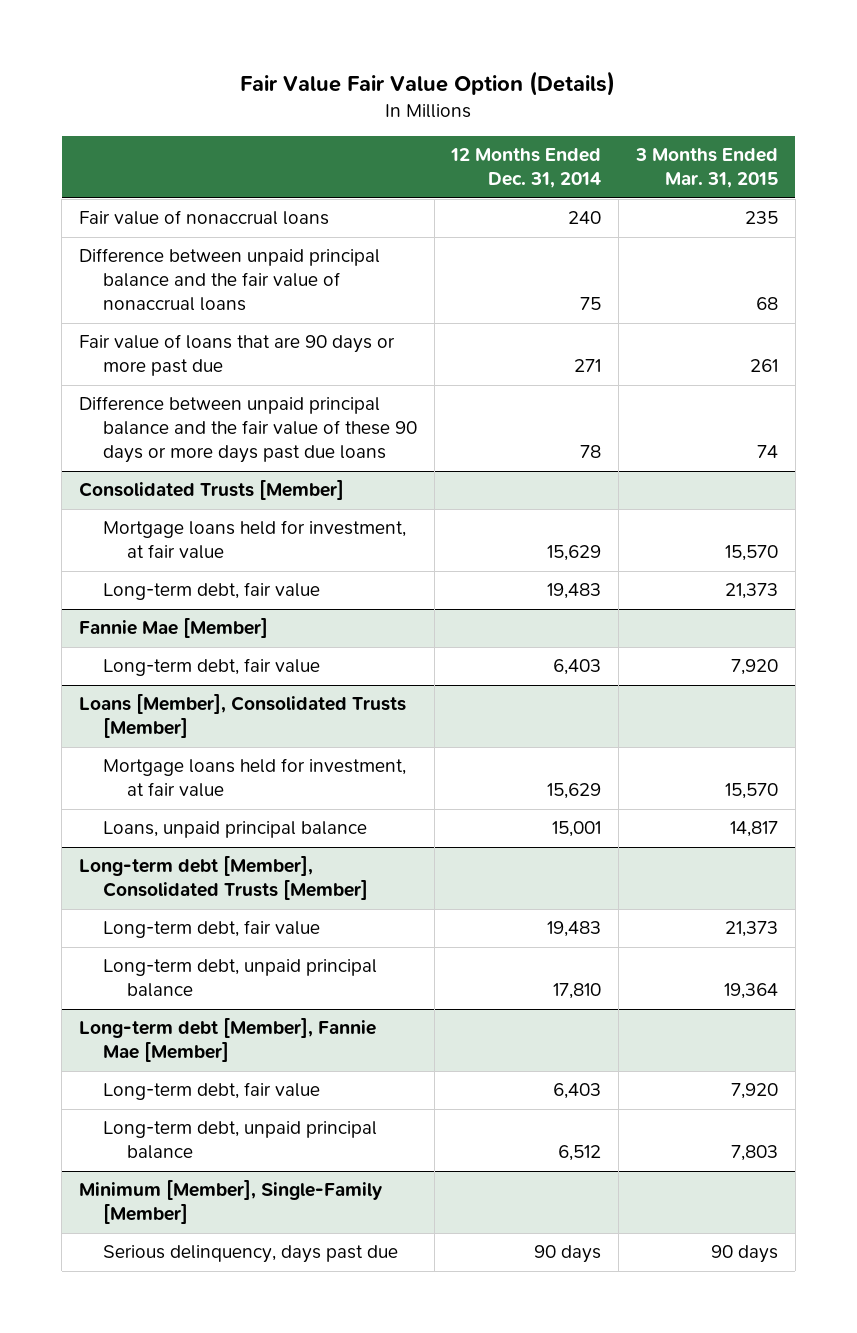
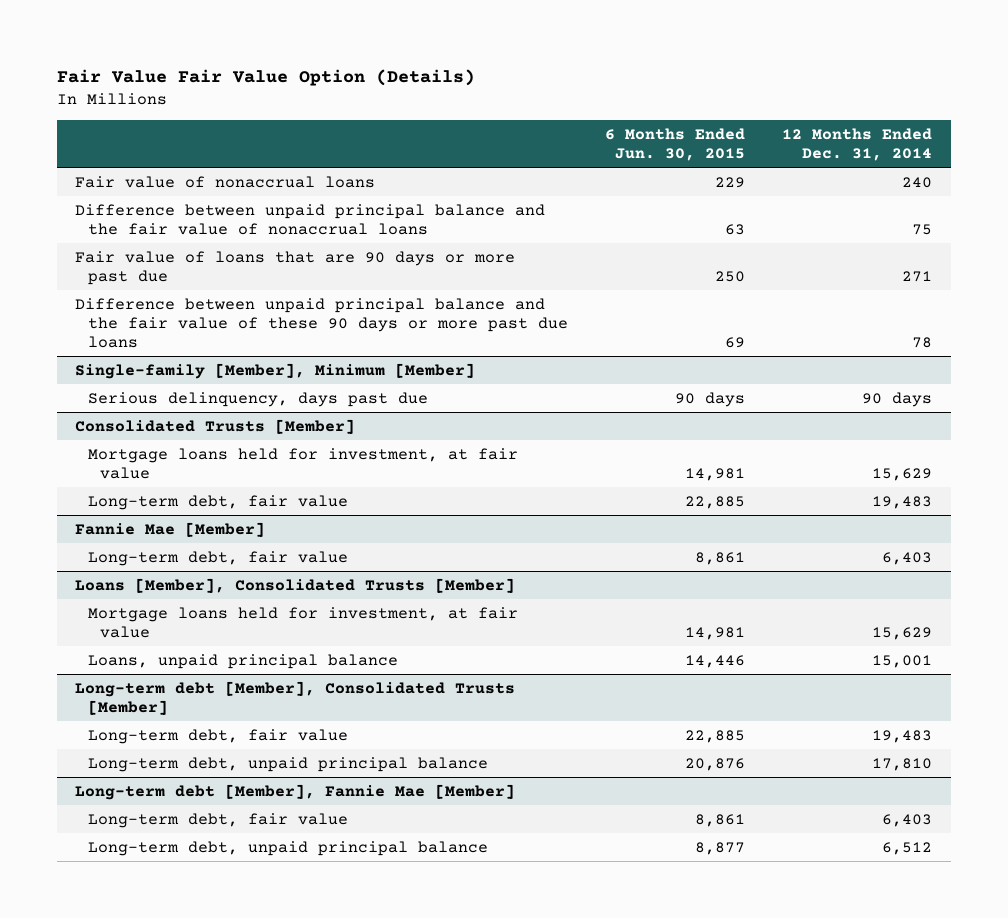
- | 12 Months Ended Dec. 31, 2014 | 3 Months Ended Mar. 31, 2015
+ | 6 Months Ended Jun. 30, 2015 | 12 Months Ended Dec. 31, 2014
- Difference between unpaid principal balance and the fair value of these 90 days or more days past due loans | 78 | 74
+ Difference between unpaid principal balance and the fair value of these 90 days or more past due loans | 69 | 78
+ Single-family [Member], Minimum [Member]
+ Serious delinquency, days past due | 90 days | 90 days
- Minimum [Member], Single-Family [Member]
- Serious delinquency, days past due | 90 days | 90 days

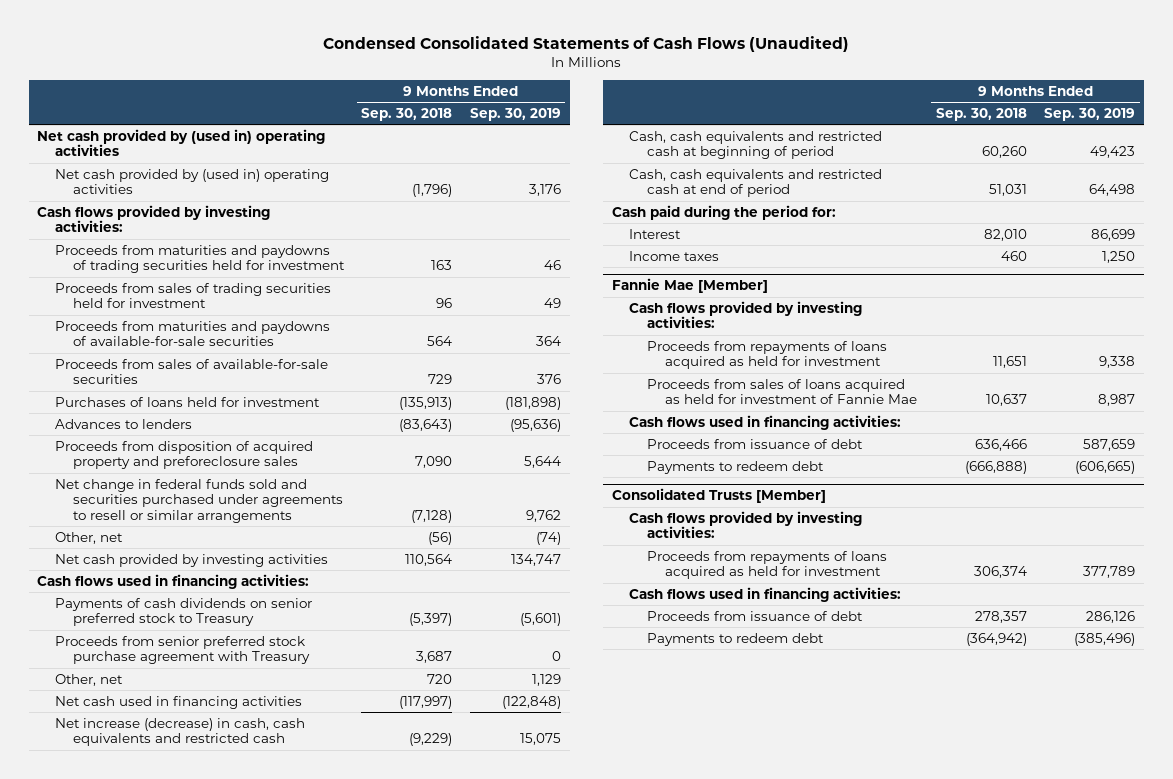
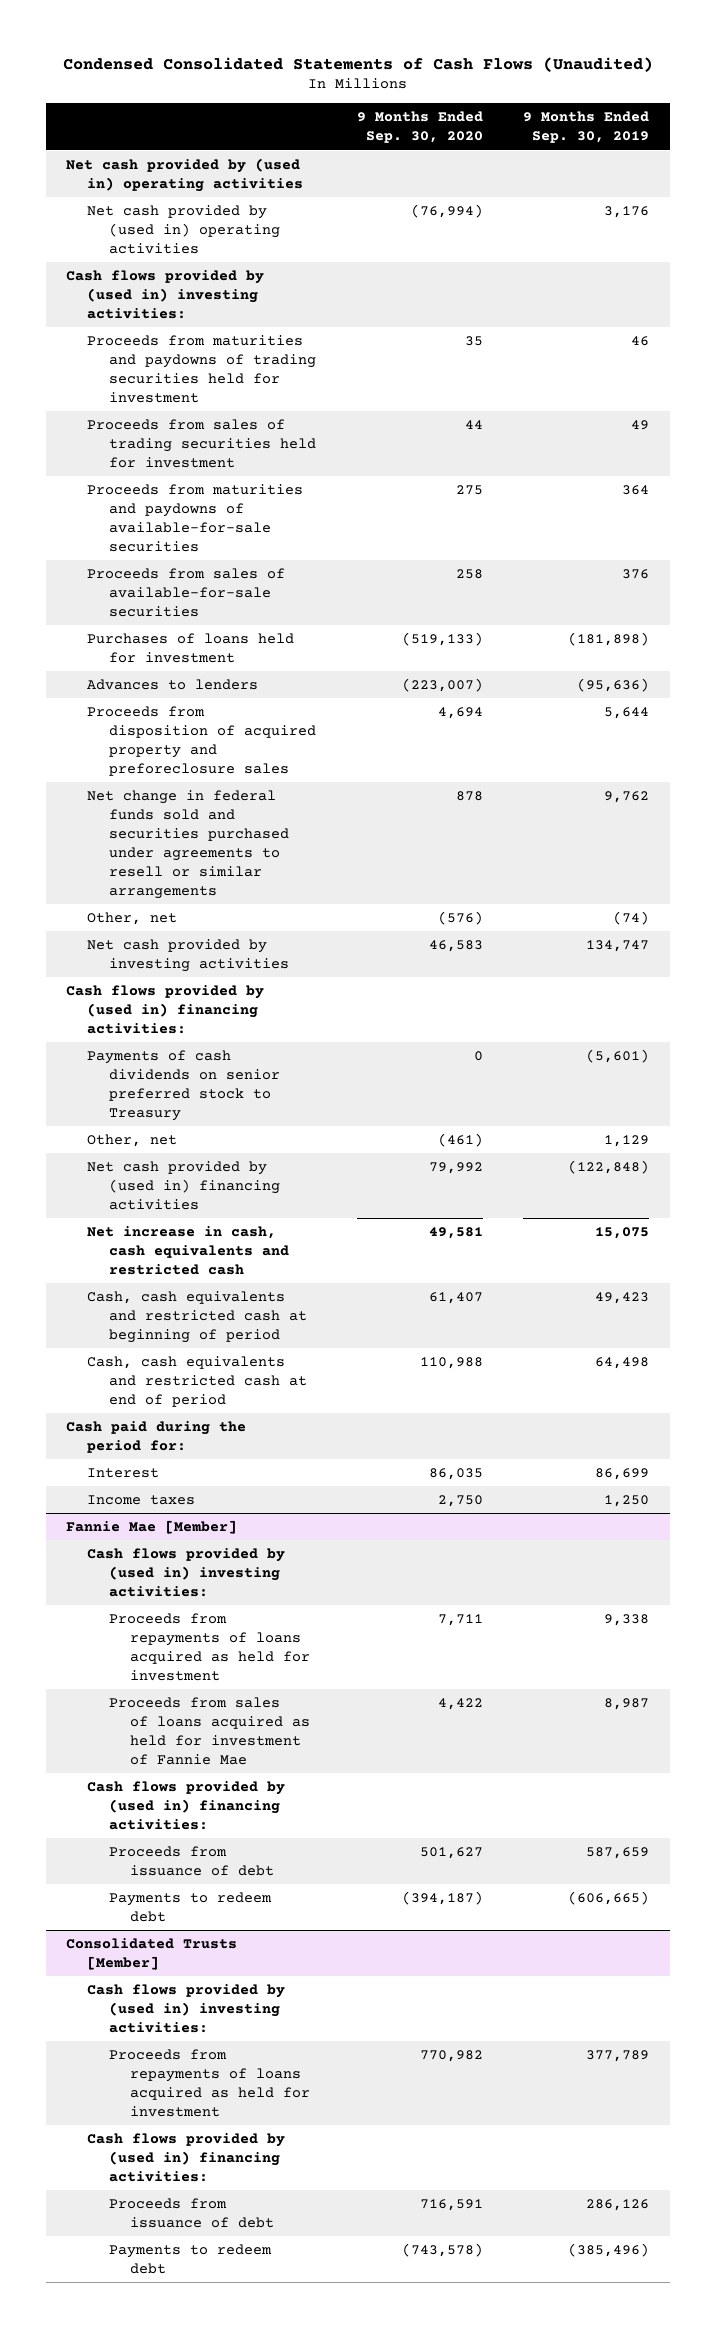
- | 9 Months Ended Sep. 30, 2018 | 9 Months Ended Sep. 30, 2019
+ | 9 Months Ended Sep. 30, 2020 | 9 Months Ended Sep. 30, 2019
- Cash flows provided by investing activities:
+ Cash flows provided by (used in) investing activities:
- Cash flows used in financing activities:
+ Cash flows provided by (used in) financing activities:
- Proceeds from senior preferred stock purchase agreement with Treasury | 3,687 | 0
- Net cash used in financing activities | (117,997) | (122,848)
- Net increase (decrease) in cash, cash equivalents and restricted cash | (9,229) | 15,075
+ Net cash provided by (used in) financing activities | 79,992 | (122,848)
+ Net increase in cash, cash equivalents and restricted cash | 49,581 | 15,075
@ Fannie Mae [Member]
- Cash flows provided by investing activities:
+ Cash flows provided by (used in) investing activities:
- Cash flows used in financing activities:
+ Cash flows provided by (used in) financing activities:
@ Consolidated Trusts [Member]
- Cash flows provided by investing activities:
+ Cash flows provided by (used in) investing activities:
- Cash flows used in financing activities:
+ Cash flows provided by (used in) financing activities:

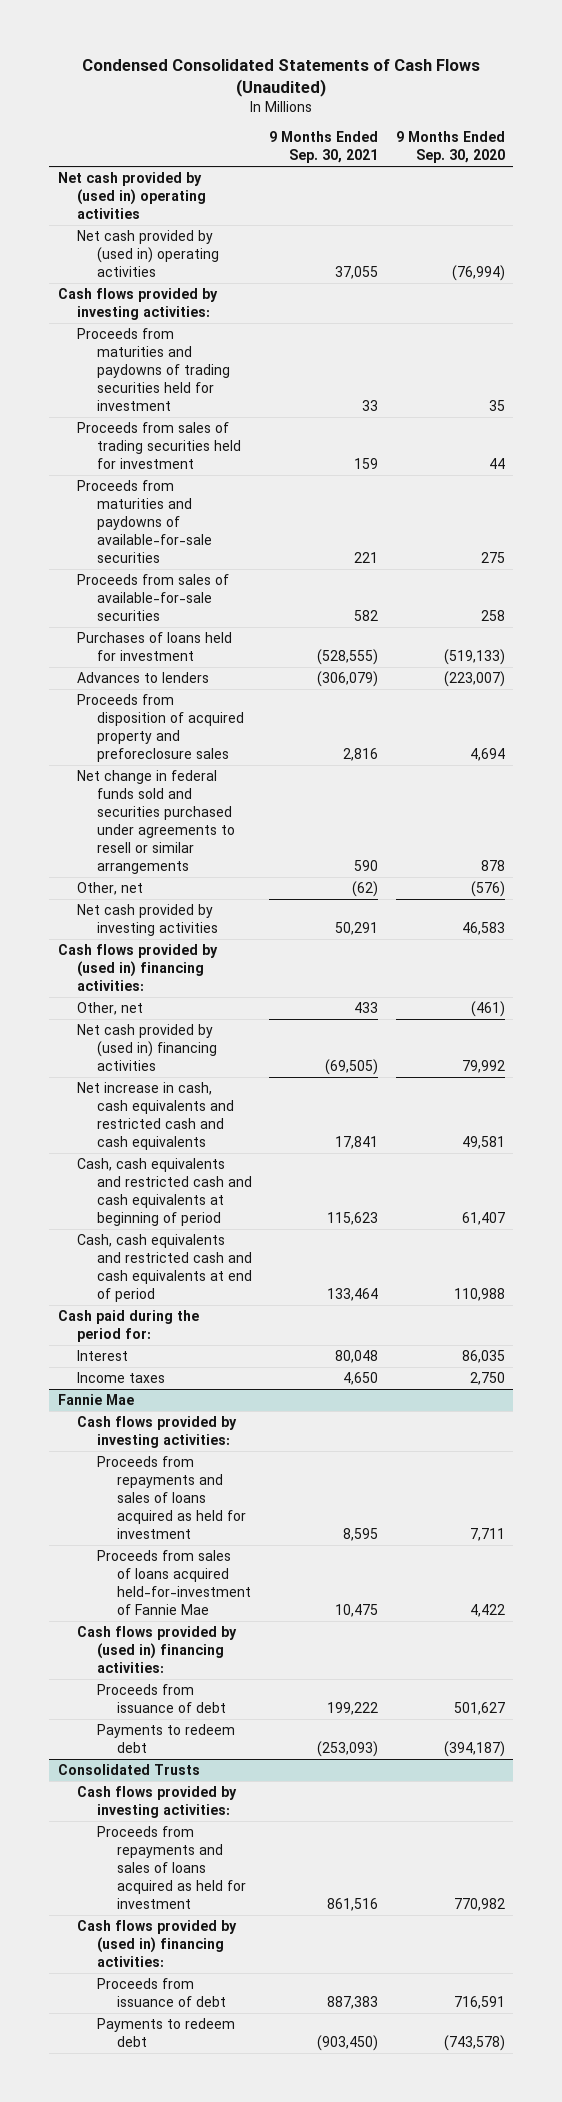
- | 9 Months Ended Sep. 30, 2020 | 9 Months Ended Sep. 30, 2019
+ | 9 Months Ended Sep. 30, 2021 | 9 Months Ended Sep. 30, 2020
- Cash flows provided by (used in) investing activities:
+ Cash flows provided by investing activities:
- Payments of cash dividends on senior preferred stock to Treasury | 0 | (5,601)
- Net increase in cash, cash equivalents and restricted cash | 49,581 | 15,075
- Cash, cash equivalents and restricted cash at beginning of period | 61,407 | 49,423
- Cash, cash equivalents and restricted cash at end of period | 110,988 | 64,498
+ Net increase in cash, cash equivalents and restricted cash and cash equivalents | 17,841 | 49,581
+ Cash, cash equivalents and restricted cash and cash equivalents at beginning of period | 115,623 | 61,407
+ Cash, cash equivalents and restricted cash and cash equivalents at end of period | 133,464 | 110,988
- Fannie Mae [Member]
- Cash flows provided by (used in) investing activities:
- Proceeds from repayments of loans acquired as held for investment | 7,711 | 9,338
- Proceeds from sales of loans acquired as held for investment of Fannie Mae | 4,422 | 8,987
+ Fannie Mae
+ Cash flows provided by investing activities:
+ Proceeds from repayments and sales of loans acquired as held for investment | 8,595 | 7,711
+ Proceeds from sales of loans acquired held-for-investment of Fannie Mae | 10,475 | 4,422
- Consolidated Trusts [Member]
- Cash flows provided by (used in) investing activities:
- Proceeds from repayments of loans acquired as held for investment | 770,982 | 377,789
+ Consolidated Trusts
+ Cash flows provided by investing activities:
+ Proceeds from repayments and sales of loans acquired as held for investment | 861,516 | 770,982

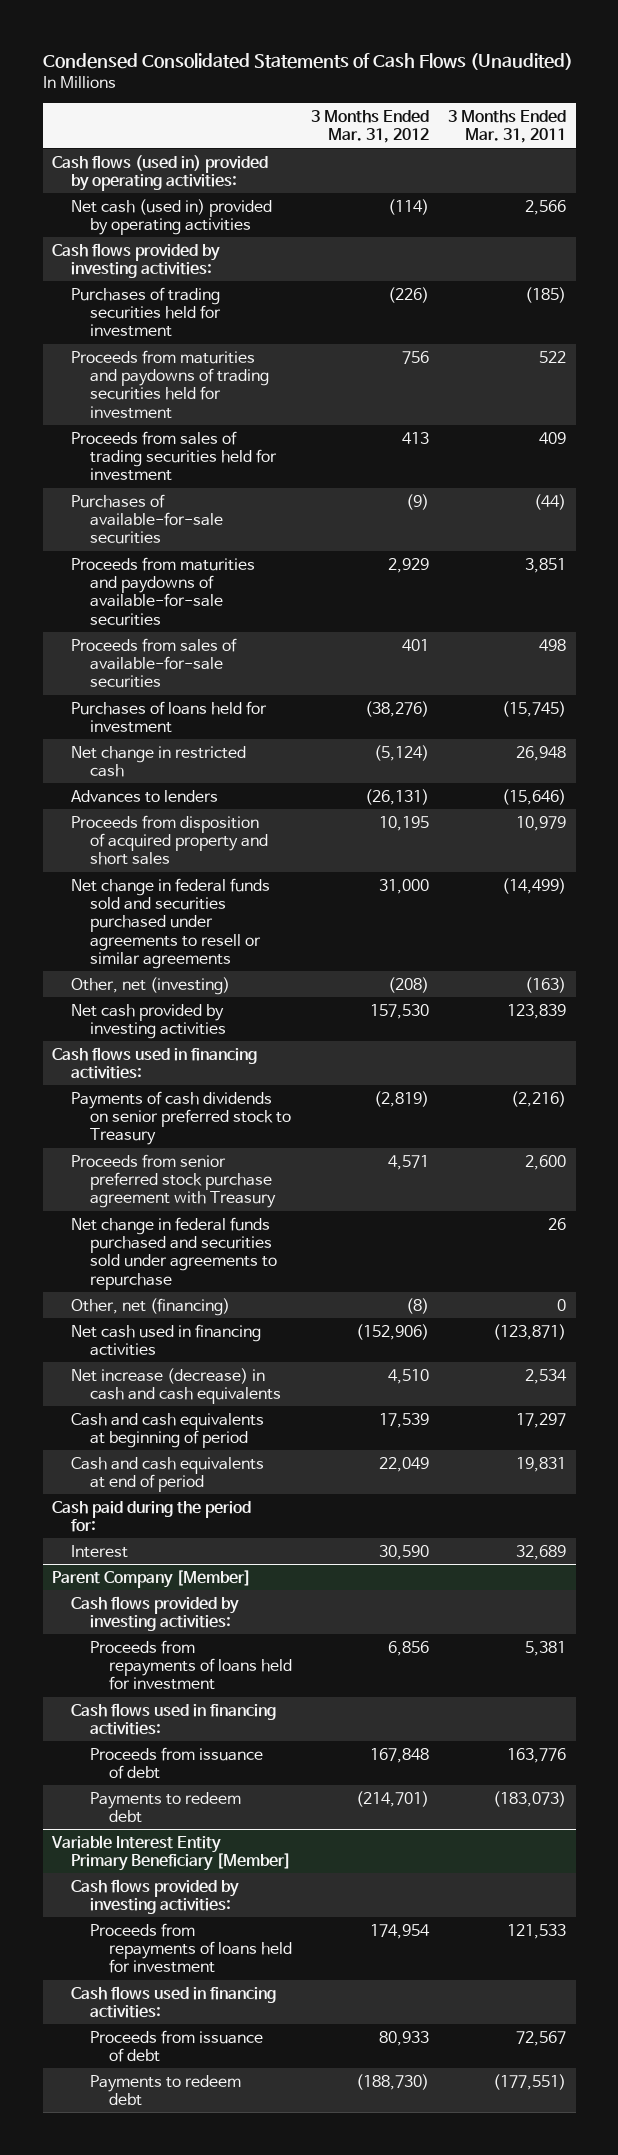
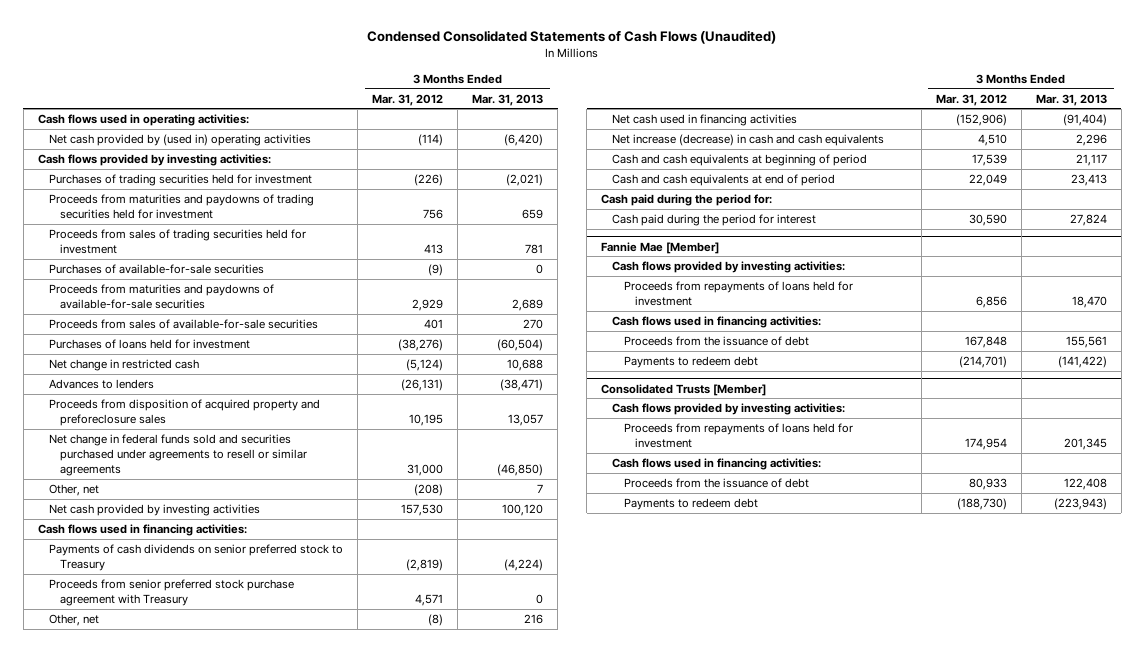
- | 3 Months Ended Mar. 31, 2012 | 3 Months Ended Mar. 31, 2011
+ | 3 Months Ended Mar. 31, 2012 | 3 Months Ended Mar. 31, 2013
- Cash flows (used in) provided by operating activities:
- Net cash (used in) provided by operating activities | (114) | 2,566
+ Cash flows used in operating activities:
+ Net cash provided by (used in) operating activities | (114) | (6,420)
- Proceeds from disposition of acquired property and short sales | 10,195 | 10,979
+ Proceeds from disposition of acquired property and preforeclosure sales | 10,195 | 13,057
- Other, net (investing) | (208) | (163)
+ Other, net | (208) | 7
- Net change in federal funds purchased and securities sold under agreements to repurchase | | 26
- Other, net (financing) | (8) | 0
+ Other, net | (8) | 216
- Interest | 30,590 | 32,689
- Parent Company [Member]
+ Cash paid during the period for interest | 30,590 | 27,824
+ Fannie Mae [Member]
- Proceeds from issuance of debt | 167,848 | 163,776
+ Proceeds from the issuance of debt | 167,848 | 155,561
- Variable Interest Entity Primary Beneficiary [Member]
+ Consolidated Trusts [Member]
- Proceeds from issuance of debt | 80,933 | 72,567
+ Proceeds from the issuance of debt | 80,933 | 122,408

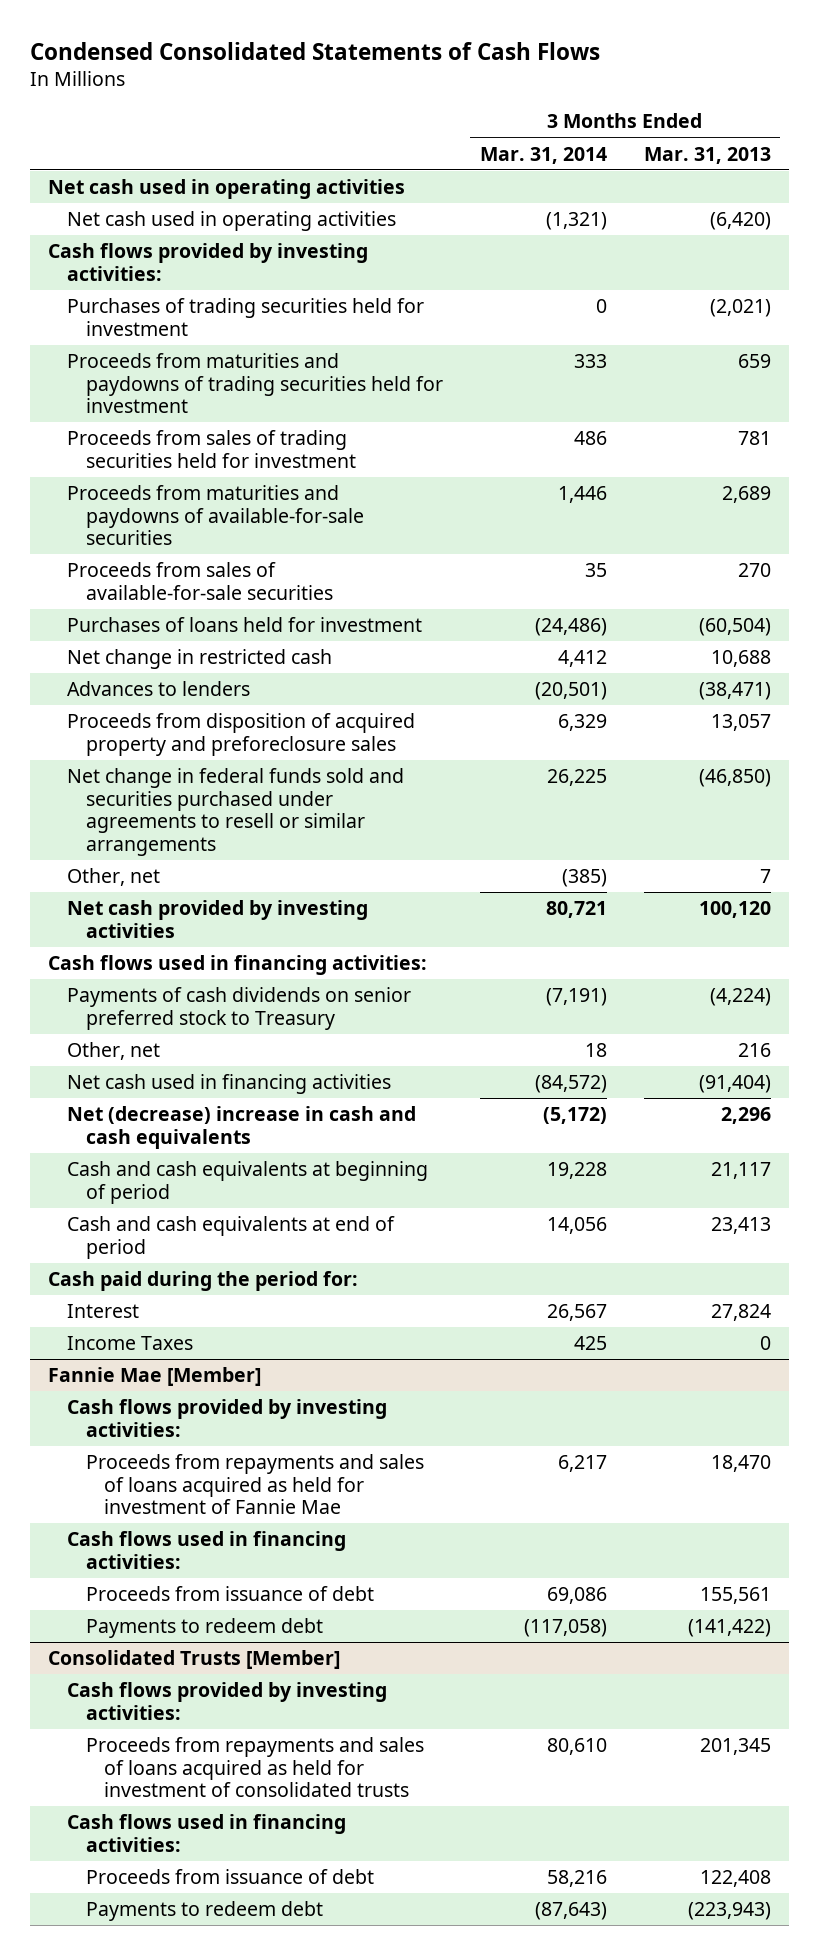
- Condensed Consolidated Statements of Cash Flows (Unaudited)
+ Condensed Consolidated Statements of Cash Flows
- | 3 Months Ended Mar. 31, 2012 | 3 Months Ended Mar. 31, 2013
+ | 3 Months Ended Mar. 31, 2014 | 3 Months Ended Mar. 31, 2013
- Cash flows used in operating activities:
- Net cash provided by (used in) operating activities | (114) | (6,420)
+ Net cash used in operating activities
+ Net cash used in operating activities | (1,321) | (6,420)
- Purchases of available-for-sale securities | (9) | 0
- Net change in federal funds sold and securities purchased under agreements to resell or similar agreements | 31,000 | (46,850)
+ Net change in federal funds sold and securities purchased under agreements to resell or similar arrangements | 26,225 | (46,850)
- Proceeds from senior preferred stock purchase agreement with Treasury | 4,571 | 0
- Net increase (decrease) in cash and cash equivalents | 4,510 | 2,296
+ Net (decrease) increase in cash and cash equivalents | (5,172) | 2,296
- Cash paid during the period for interest | 30,590 | 27,824
+ Interest | 26,567 | 27,824
+ Income Taxes | 425 | 0
@ Fannie Mae [Member]
- Proceeds from repayments of loans held for investment | 6,856 | 18,470
+ Proceeds from repayments and sales of loans acquired as held for investment of Fannie Mae | 6,217 | 18,470
- Proceeds from the issuance of debt | 167,848 | 155,561
+ Proceeds from issuance of debt | 69,086 | 155,561
@ Consolidated Trusts [Member]
- Proceeds from repayments of loans held for investment | 174,954 | 201,345
+ Proceeds from repayments and sales of loans acquired as held for investment of consolidated trusts | 80,610 | 201,345
- Proceeds from the issuance of debt | 80,933 | 122,408
+ Proceeds from issuance of debt | 58,216 | 122,408

